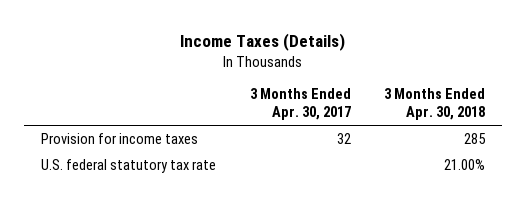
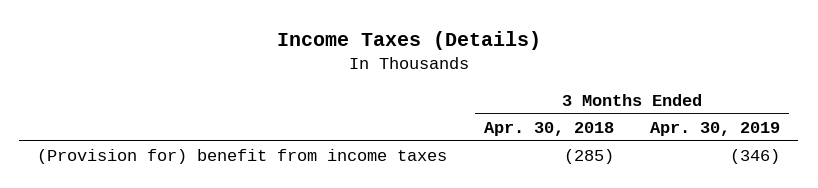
- | 3 Months Ended Apr. 30, 2017 | 3 Months Ended Apr. 30, 2018
+ | 3 Months Ended Apr. 30, 2018 | 3 Months Ended Apr. 30, 2019
- Provision for income taxes | 32 | 285
- U.S. federal statutory tax rate | | 21.00%
+ (Provision for) benefit from income taxes | (285) | (346)

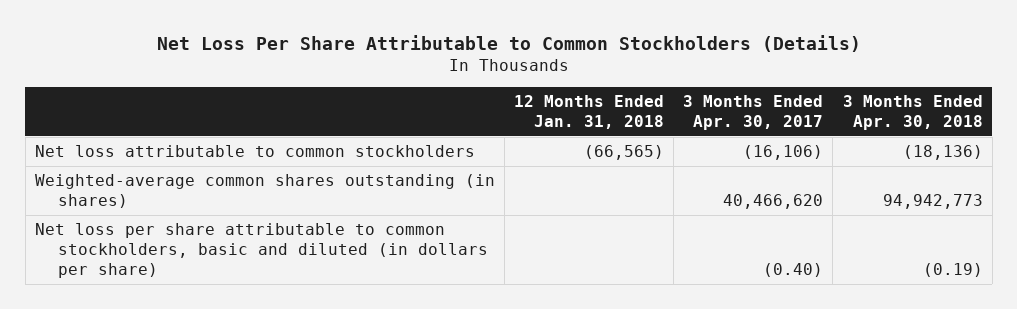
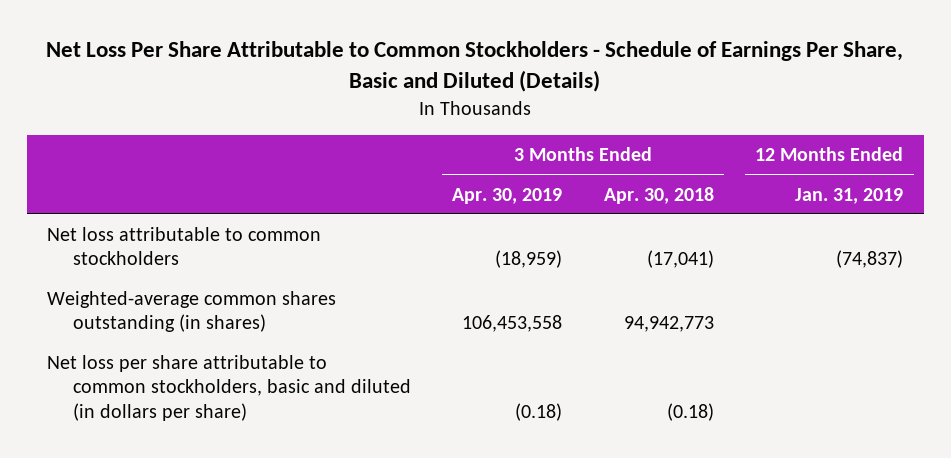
- Net Loss Per Share Attributable to Common Stockholders (Details)
+ Net Loss Per Share Attributable to Common Stockholders - Schedule of Earnings Per Share, Basic and Diluted (Details)
- | 12 Months Ended Jan. 31, 2018 | 3 Months Ended Apr. 30, 2017 | 3 Months Ended Apr. 30, 2018
+ | 3 Months Ended Apr. 30, 2019 | 3 Months Ended Apr. 30, 2018 | 12 Months Ended Jan. 31, 2019
- Net loss attributable to common stockholders | (66,565) | (16,106) | (18,136)
+ Net loss attributable to common stockholders | (18,959) | (17,041) | (74,837)
- Net loss per share attributable to common stockholders, basic and diluted (in dollars per share) | | (0.40) | (0.19)
+ Net loss per share attributable to common stockholders, basic and diluted (in dollars per share) | (0.18) | (0.18) |

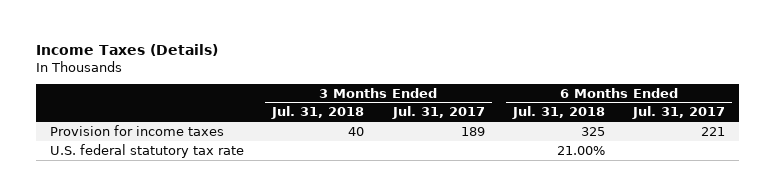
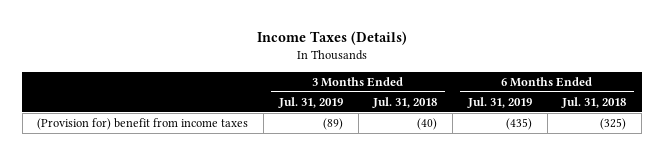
- | 3 Months Ended Jul. 31, 2018 | 3 Months Ended Jul. 31, 2017 | 6 Months Ended Jul. 31, 2018 | 6 Months Ended Jul. 31, 2017
+ | 3 Months Ended Jul. 31, 2019 | 3 Months Ended Jul. 31, 2018 | 6 Months Ended Jul. 31, 2019 | 6 Months Ended Jul. 31, 2018
- Provision for income taxes | 40 | 189 | 325 | 221
- U.S. federal statutory tax rate | | | 21.00% |
+ (Provision for) benefit from income taxes | (89) | (40) | (435) | (325)

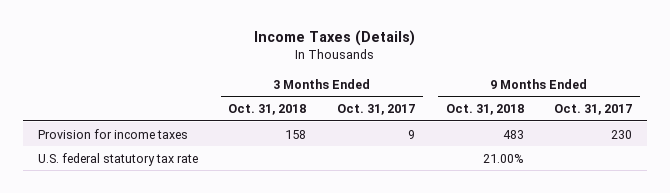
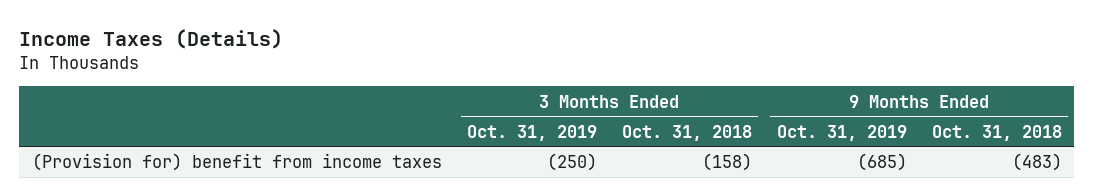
- | 3 Months Ended Oct. 31, 2018 | 3 Months Ended Oct. 31, 2017 | 9 Months Ended Oct. 31, 2018 | 9 Months Ended Oct. 31, 2017
+ | 3 Months Ended Oct. 31, 2019 | 3 Months Ended Oct. 31, 2018 | 9 Months Ended Oct. 31, 2019 | 9 Months Ended Oct. 31, 2018
- Provision for income taxes | 158 | 9 | 483 | 230
- U.S. federal statutory tax rate | | | 21.00% |
+ (Provision for) benefit from income taxes | (250) | (158) | (685) | (483)

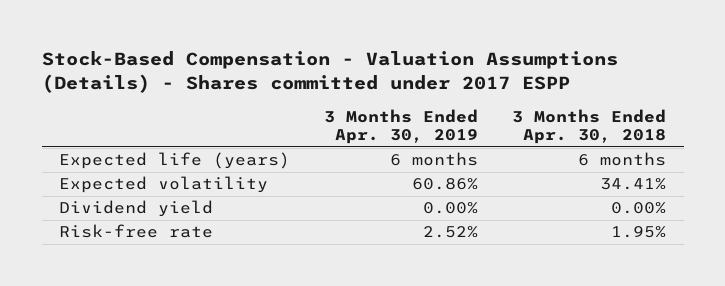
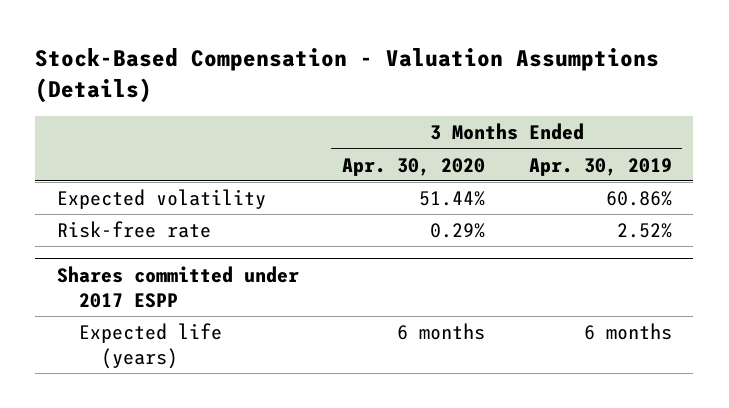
- Stock-Based Compensation - Valuation Assumptions (Details) - Shares committed under 2017 ESPP
+ Stock-Based Compensation - Valuation Assumptions (Details)
- | 3 Months Ended Apr. 30, 2019 | 3 Months Ended Apr. 30, 2018
+ | 3 Months Ended Apr. 30, 2020 | 3 Months Ended Apr. 30, 2019
- Expected life (years) | 6 months | 6 months
- Dividend yield | 0.00% | 0.00%
+ Shares committed under 2017 ESPP
+ Expected life (years) | 6 months | 6 months

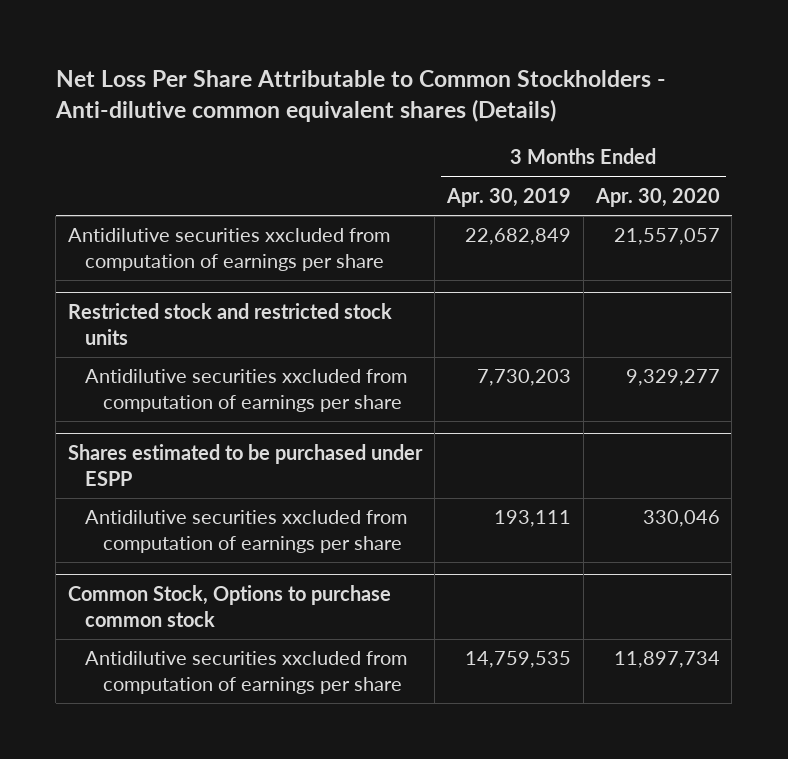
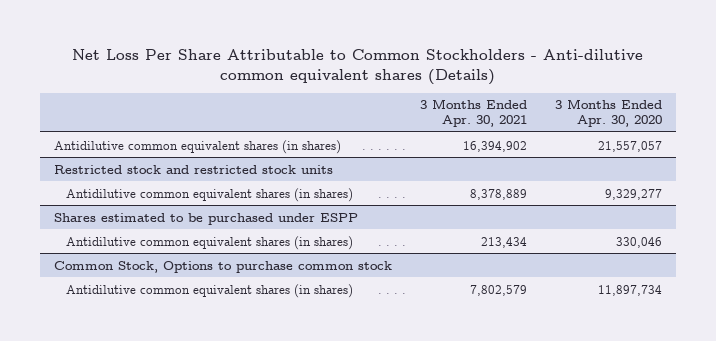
- | 3 Months Ended Apr. 30, 2019 | 3 Months Ended Apr. 30, 2020
+ | 3 Months Ended Apr. 30, 2021 | 3 Months Ended Apr. 30, 2020
- Antidilutive securities xxcluded from computation of earnings per share | 22,682,849 | 21,557,057
+ Antidilutive common equivalent shares (in shares) | 16,394,902 | 21,557,057
@ Restricted stock and restricted stock units
- Antidilutive securities xxcluded from computation of earnings per share | 7,730,203 | 9,329,277
+ Antidilutive common equivalent shares (in shares) | 8,378,889 | 9,329,277
@ Shares estimated to be purchased under ESPP
- Antidilutive securities xxcluded from computation of earnings per share | 193,111 | 330,046
+ Antidilutive common equivalent shares (in shares) | 213,434 | 330,046
@ Common Stock, Options to purchase common stock
- Antidilutive securities xxcluded from computation of earnings per share | 14,759,535 | 11,897,734
+ Antidilutive common equivalent shares (in shares) | 7,802,579 | 11,897,734

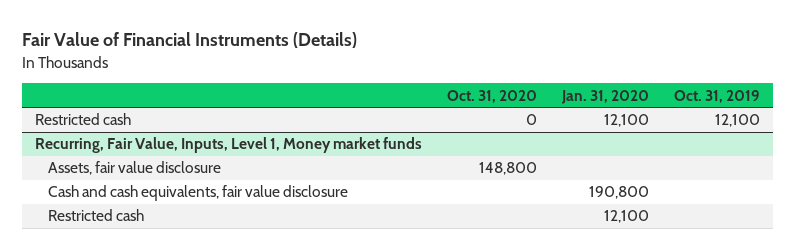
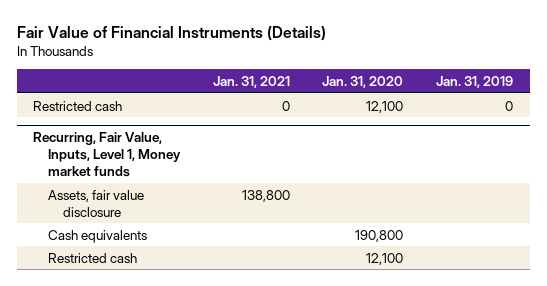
- | Oct. 31, 2020 | Jan. 31, 2020 | Oct. 31, 2019
+ | Jan. 31, 2021 | Jan. 31, 2020 | Jan. 31, 2019
@ Recurring, Fair Value, Inputs, Level 1, Money market funds
- Cash and cash equivalents, fair value disclosure | | 190,800 |
+ Cash equivalents | | 190,800 |

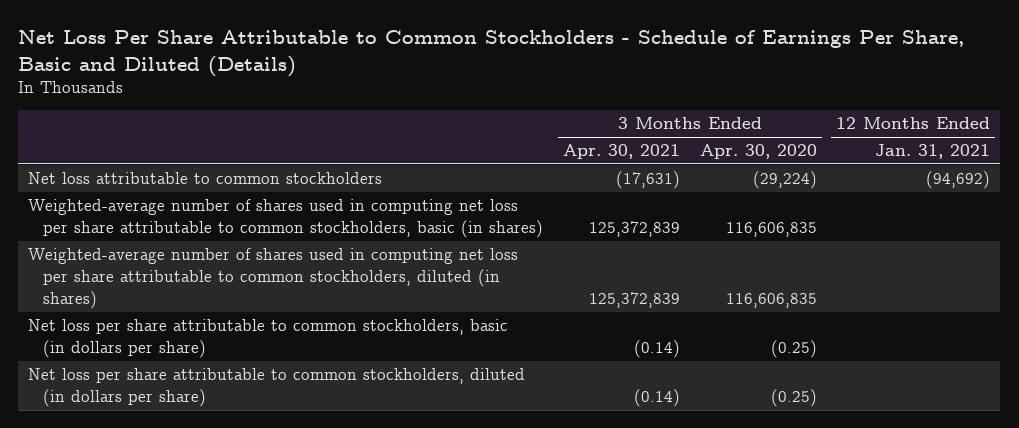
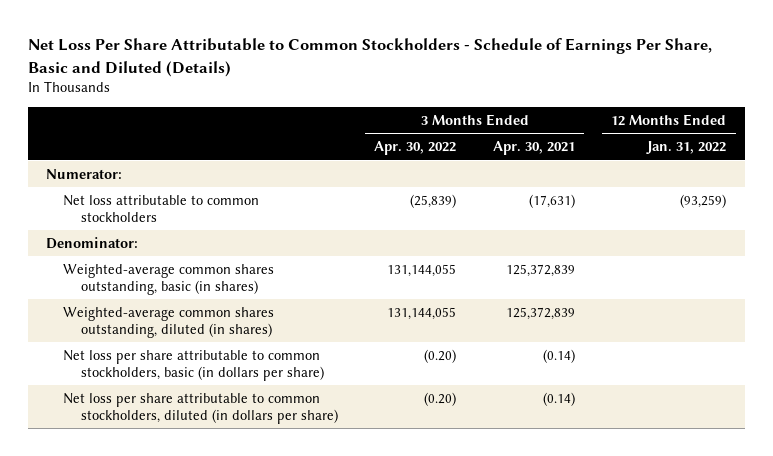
- | 3 Months Ended Apr. 30, 2021 | 3 Months Ended Apr. 30, 2020 | 12 Months Ended Jan. 31, 2021
+ | 3 Months Ended Apr. 30, 2022 | 3 Months Ended Apr. 30, 2021 | 12 Months Ended Jan. 31, 2022
+ Numerator:
- Weighted-average number of shares used in computing net loss per share attributable to common stockholders, basic (in shares) | 125,372,839 | 116,606,835 |
- Weighted-average number of shares used in computing net loss per share attributable to common stockholders, diluted (in shares) | 125,372,839 | 116,606,835 |
+ Denominator:
+ Weighted-average common shares outstanding, basic (in shares) | 131,144,055 | 125,372,839 |
+ Weighted-average common shares outstanding, diluted (in shares) | 131,144,055 | 125,372,839 |

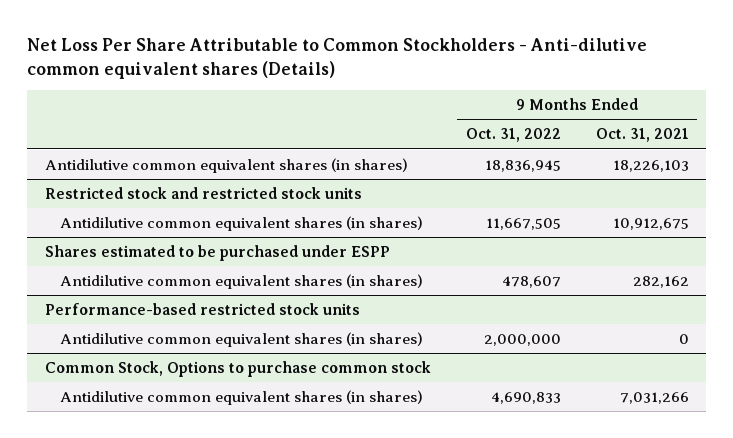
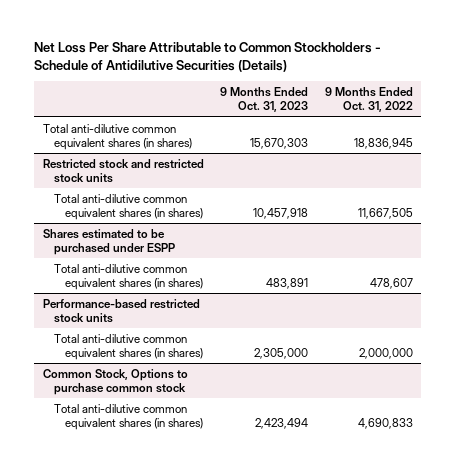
- Net Loss Per Share Attributable to Common Stockholders - Anti-dilutive common equivalent shares (Details)
+ Net Loss Per Share Attributable to Common Stockholders - Schedule of Antidilutive Securities (Details)
- | 9 Months Ended Oct. 31, 2022 | 9 Months Ended Oct. 31, 2021
+ | 9 Months Ended Oct. 31, 2023 | 9 Months Ended Oct. 31, 2022
- Antidilutive common equivalent shares (in shares) | 18,836,945 | 18,226,103
+ Total anti-dilutive common equivalent shares (in shares) | 15,670,303 | 18,836,945
@ Restricted stock and restricted stock units
- Antidilutive common equivalent shares (in shares) | 11,667,505 | 10,912,675
+ Total anti-dilutive common equivalent shares (in shares) | 10,457,918 | 11,667,505
@ Shares estimated to be purchased under ESPP
- Antidilutive common equivalent shares (in shares) | 478,607 | 282,162
+ Total anti-dilutive common equivalent shares (in shares) | 483,891 | 478,607
@ Performance-based restricted stock units
- Antidilutive common equivalent shares (in shares) | 2,000,000 | 0
+ Total anti-dilutive common equivalent shares (in shares) | 2,305,000 | 2,000,000
@ Common Stock, Options to purchase common stock
- Antidilutive common equivalent shares (in shares) | 4,690,833 | 7,031,266
+ Total anti-dilutive common equivalent shares (in shares) | 2,423,494 | 4,690,833

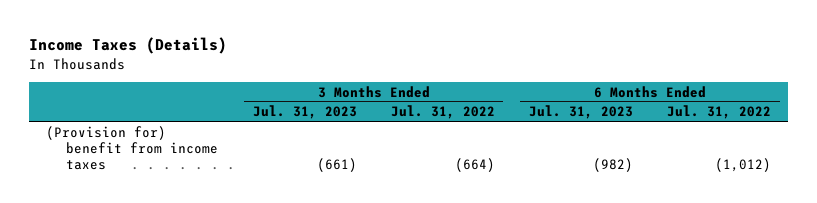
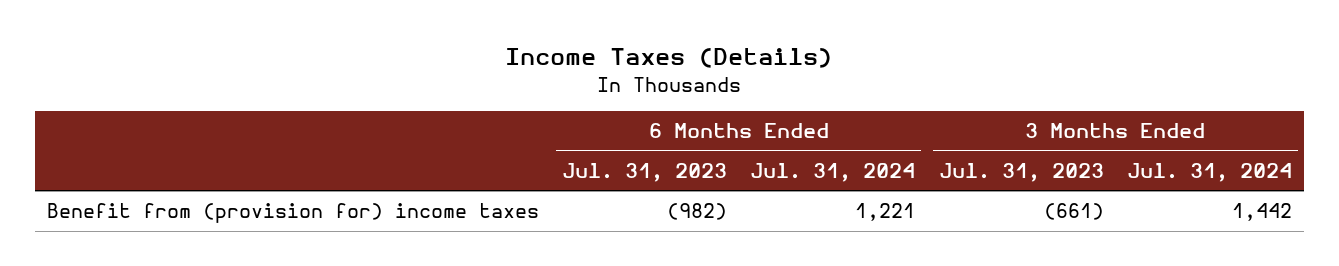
- | 3 Months Ended Jul. 31, 2023 | 3 Months Ended Jul. 31, 2022 | 6 Months Ended Jul. 31, 2023 | 6 Months Ended Jul. 31, 2022
+ | 6 Months Ended Jul. 31, 2023 | 6 Months Ended Jul. 31, 2024 | 3 Months Ended Jul. 31, 2023 | 3 Months Ended Jul. 31, 2024
- (Provision for) benefit from income taxes | (661) | (664) | (982) | (1,012)
+ Benefit from (provision for) income taxes | (982) | 1,221 | (661) | 1,442

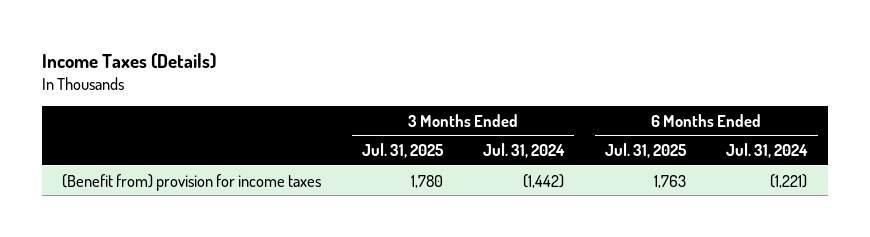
- | 6 Months Ended Jul. 31, 2023 | 6 Months Ended Jul. 31, 2024 | 3 Months Ended Jul. 31, 2023 | 3 Months Ended Jul. 31, 2024
+ | 3 Months Ended Jul. 31, 2025 | 3 Months Ended Jul. 31, 2024 | 6 Months Ended Jul. 31, 2025 | 6 Months Ended Jul. 31, 2024
- Benefit from (provision for) income taxes | (982) | 1,221 | (661) | 1,442
+ (Benefit from) provision for income taxes | 1,780 | (1,442) | 1,763 | (1,221)

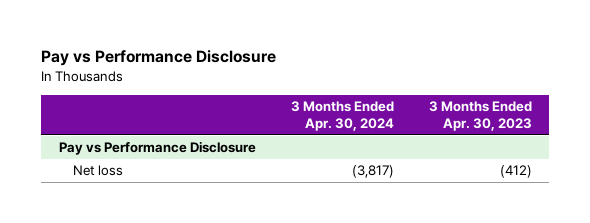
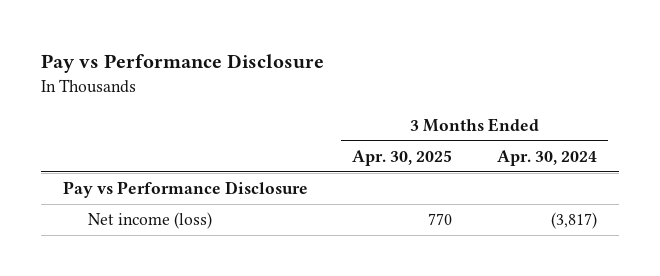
- | 3 Months Ended Apr. 30, 2024 | 3 Months Ended Apr. 30, 2023
+ | 3 Months Ended Apr. 30, 2025 | 3 Months Ended Apr. 30, 2024
- Net loss | (3,817) | (412)
+ Net income (loss) | 770 | (3,817)

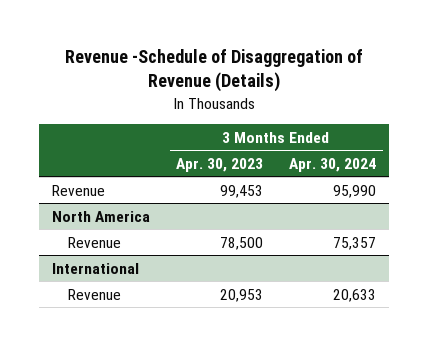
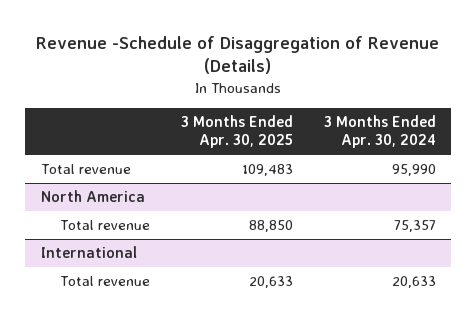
- | 3 Months Ended Apr. 30, 2023 | 3 Months Ended Apr. 30, 2024
+ | 3 Months Ended Apr. 30, 2025 | 3 Months Ended Apr. 30, 2024
- Revenue | 99,453 | 95,990
+ Total revenue | 109,483 | 95,990
@ North America
- Revenue | 78,500 | 75,357
+ Total revenue | 88,850 | 75,357
@ International
- Revenue | 20,953 | 20,633
+ Total revenue | 20,633 | 20,633

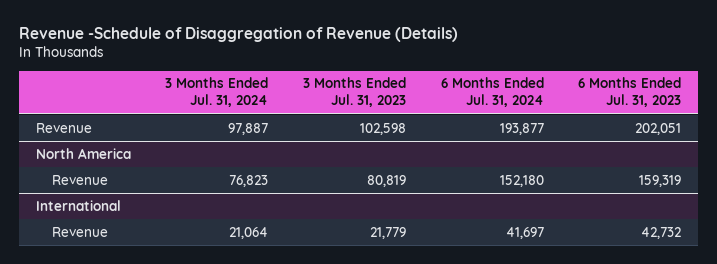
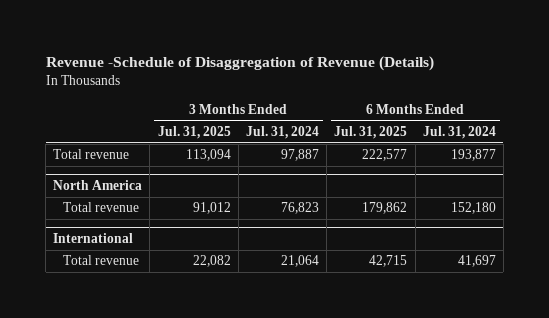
- | 3 Months Ended Jul. 31, 2024 | 3 Months Ended Jul. 31, 2023 | 6 Months Ended Jul. 31, 2024 | 6 Months Ended Jul. 31, 2023
+ | 3 Months Ended Jul. 31, 2025 | 3 Months Ended Jul. 31, 2024 | 6 Months Ended Jul. 31, 2025 | 6 Months Ended Jul. 31, 2024
- Revenue | 97,887 | 102,598 | 193,877 | 202,051
+ Total revenue | 113,094 | 97,887 | 222,577 | 193,877
@ North America
- Revenue | 76,823 | 80,819 | 152,180 | 159,319
+ Total revenue | 91,012 | 76,823 | 179,862 | 152,180
@ International
- Revenue | 21,064 | 21,779 | 41,697 | 42,732
+ Total revenue | 22,082 | 21,064 | 42,715 | 41,697

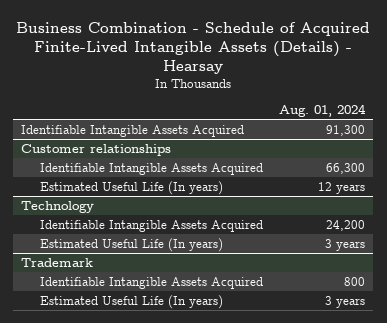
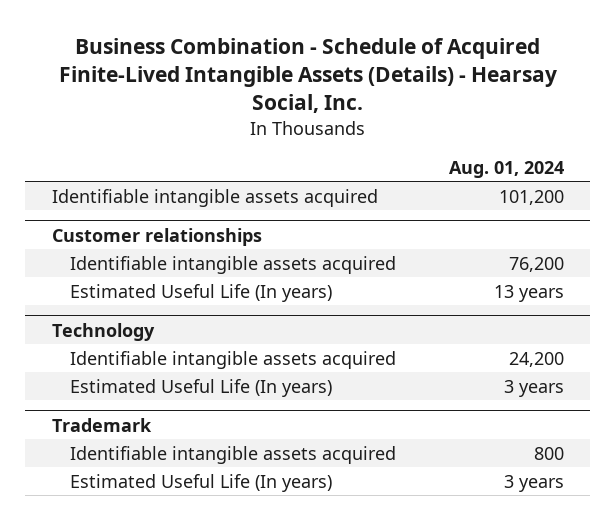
- Business Combination - Schedule of Acquired Finite-Lived Intangible Assets (Details) - Hearsay
+ Business Combination - Schedule of Acquired Finite-Lived Intangible Assets (Details) - Hearsay Social, Inc.
- Identifiable Intangible Assets Acquired | 91,300
+ Identifiable intangible assets acquired | 101,200
@ Customer relationships
- Identifiable Intangible Assets Acquired | 66,300
- Estimated Useful Life (In years) | 12 years
+ Identifiable intangible assets acquired | 76,200
+ Estimated Useful Life (In years) | 13 years
@ Technology
- Identifiable Intangible Assets Acquired | 24,200
+ Identifiable intangible assets acquired | 24,200
@ Trademark
- Identifiable Intangible Assets Acquired | 800
+ Identifiable intangible assets acquired | 800

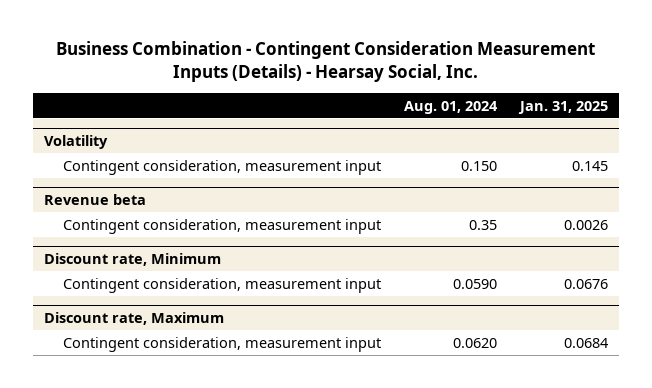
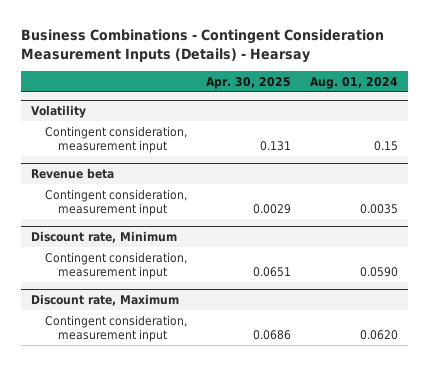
- Business Combination - Contingent Consideration Measurement Inputs (Details) - Hearsay Social, Inc.
+ Business Combinations - Contingent Consideration Measurement Inputs (Details) - Hearsay
- | Aug. 01, 2024 | Jan. 31, 2025
+ | Apr. 30, 2025 | Aug. 01, 2024
@ Volatility
- Contingent consideration, measurement input | 0.150 | 0.145
+ Contingent consideration, measurement input | 0.131 | 0.15
@ Revenue beta
- Contingent consideration, measurement input | 0.35 | 0.0026
+ Contingent consideration, measurement input | 0.0029 | 0.0035

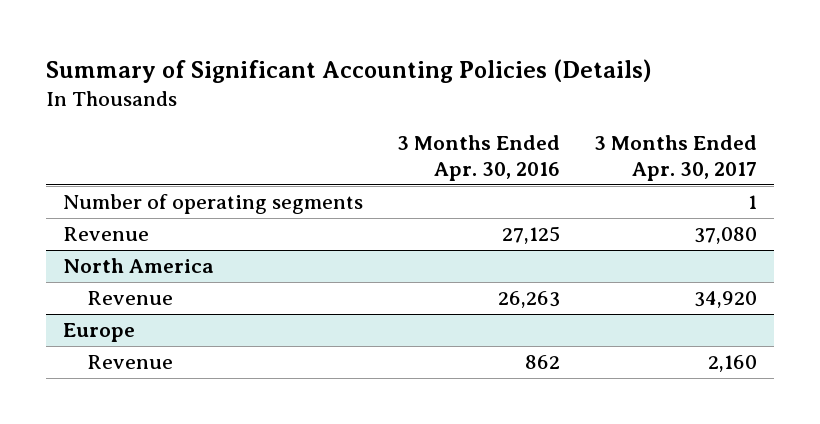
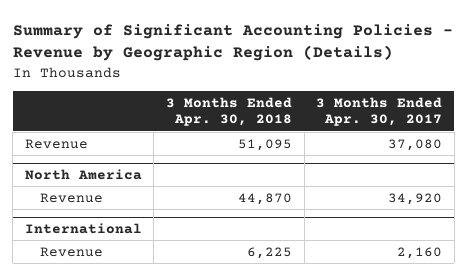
- Summary of Significant Accounting Policies (Details)
+ Summary of Significant Accounting Policies - Revenue by Geographic Region (Details)
- | 3 Months Ended Apr. 30, 2016 | 3 Months Ended Apr. 30, 2017
+ | 3 Months Ended Apr. 30, 2018 | 3 Months Ended Apr. 30, 2017
- Number of operating segments | | 1
- Europe
+ International

